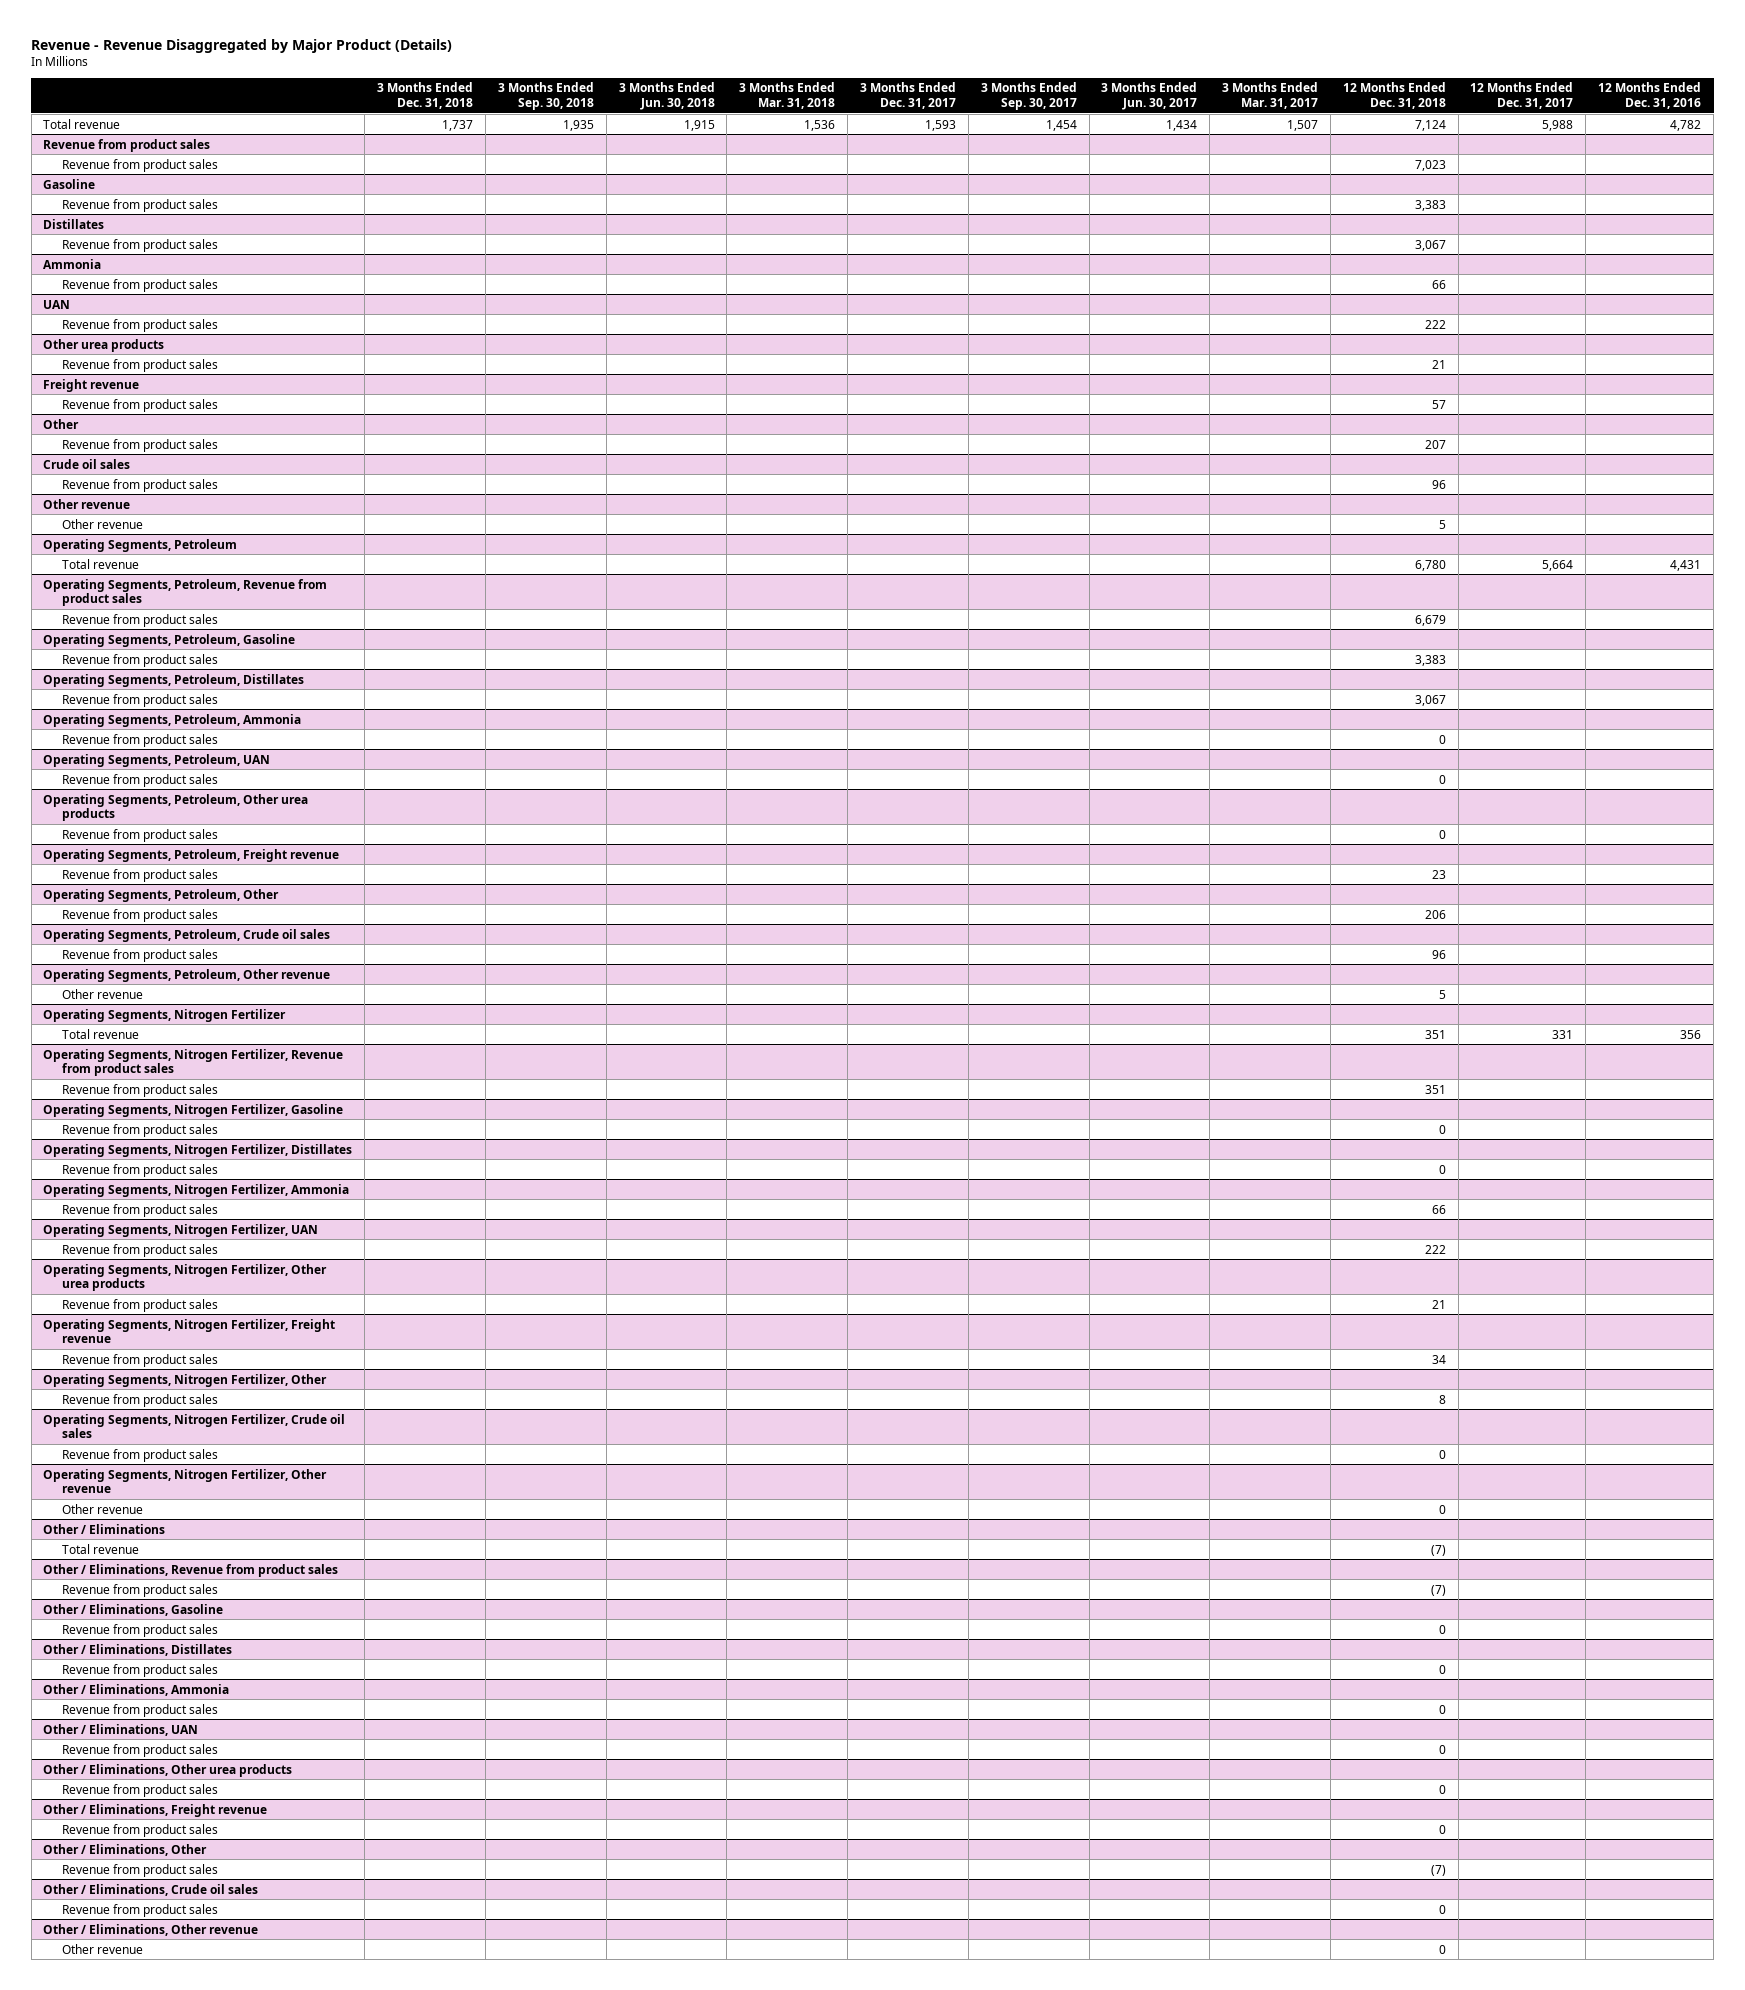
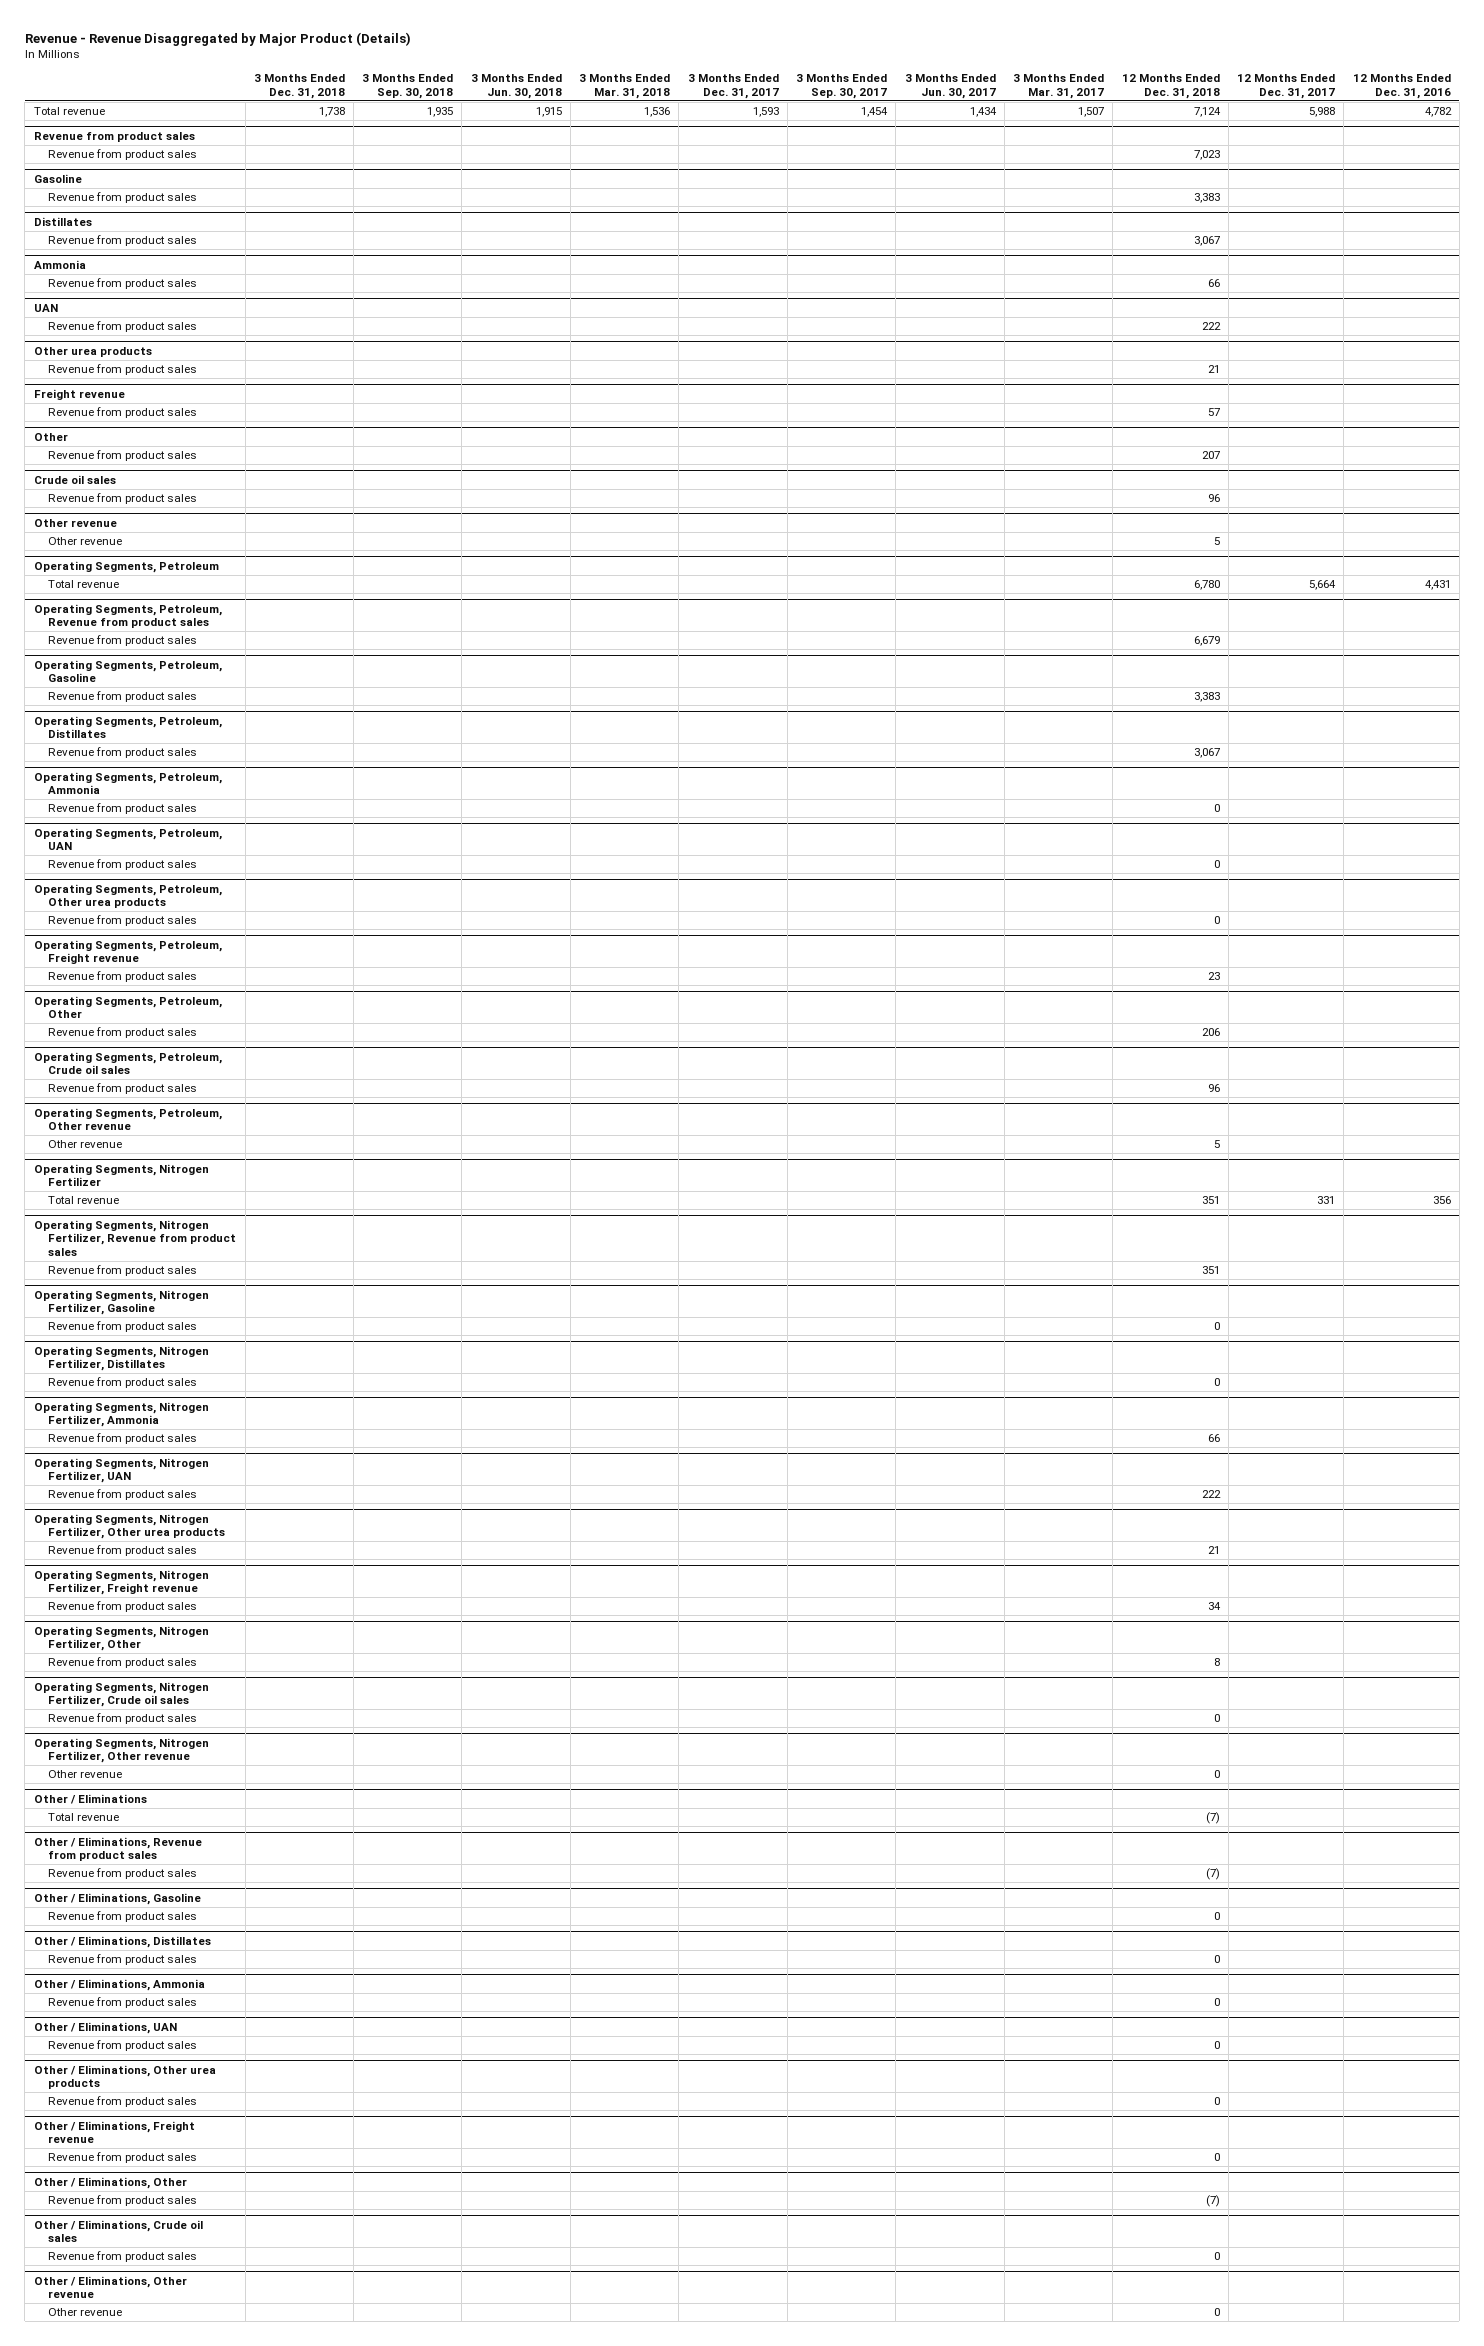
- Total revenue | 1,737 | 1,935 | 1,915 | 1,536 | 1,593 | 1,454 | 1,434 | 1,507 | 7,124 | 5,988 | 4,782
+ Total revenue | 1,738 | 1,935 | 1,915 | 1,536 | 1,593 | 1,454 | 1,434 | 1,507 | 7,124 | 5,988 | 4,782

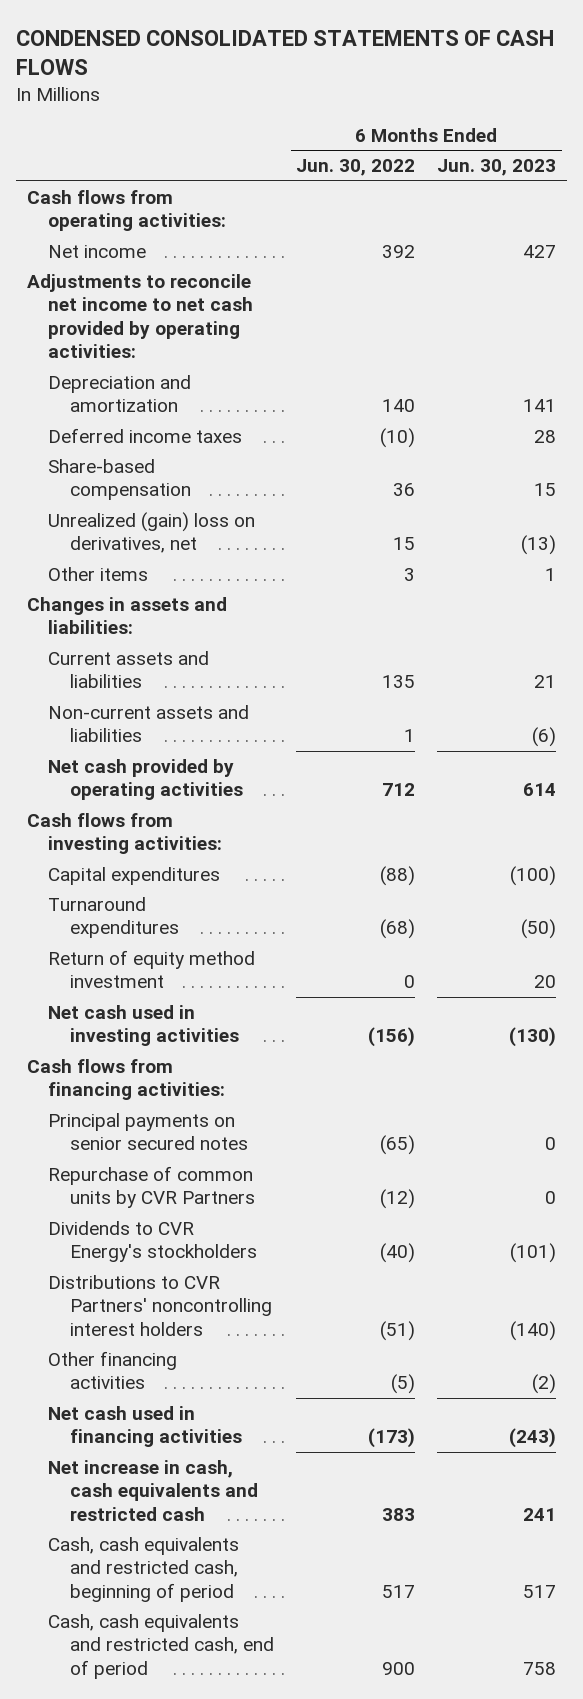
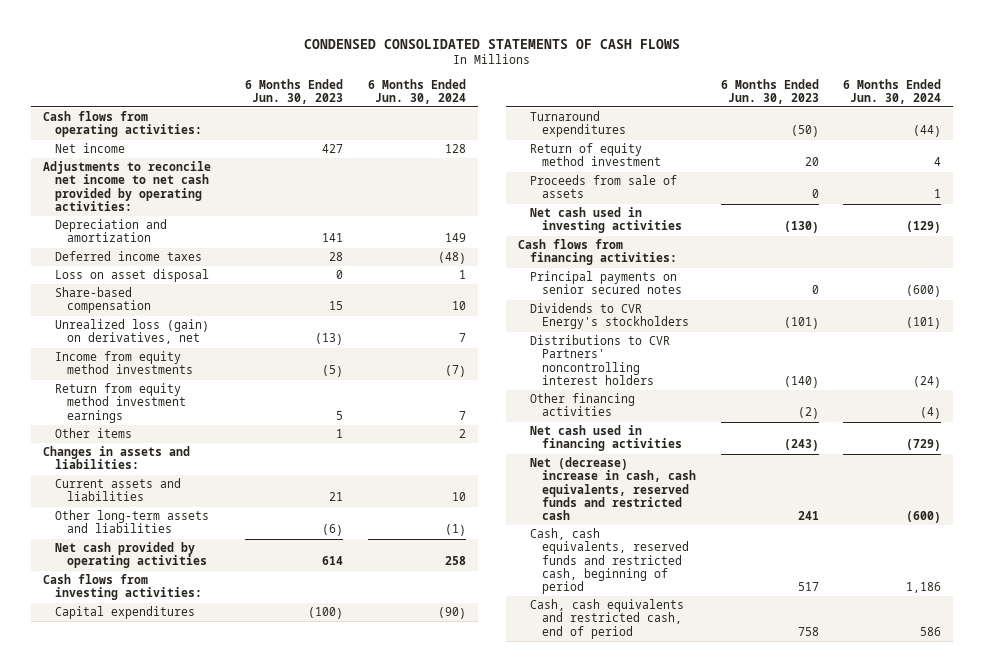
- | 6 Months Ended Jun. 30, 2022 | 6 Months Ended Jun. 30, 2023
+ | 6 Months Ended Jun. 30, 2023 | 6 Months Ended Jun. 30, 2024
+ Loss on asset disposal | 0 | 1
- Unrealized (gain) loss on derivatives, net | 15 | (13)
+ Unrealized loss (gain) on derivatives, net | (13) | 7
+ Income from equity method investments | (5) | (7)
+ Return from equity method investment earnings | 5 | 7
- Non-current assets and liabilities | 1 | (6)
+ Other long-term assets and liabilities | (6) | (1)
+ Proceeds from sale of assets | 0 | 1
- Repurchase of common units by CVR Partners | (12) | 0
- Net increase in cash, cash equivalents and restricted cash | 383 | 241
- Cash, cash equivalents and restricted cash, beginning of period | 517 | 517
+ Net (decrease) increase in cash, cash equivalents, reserved funds and restricted cash | 241 | (600)
+ Cash, cash equivalents, reserved funds and restricted cash, beginning of period | 517 | 1,186

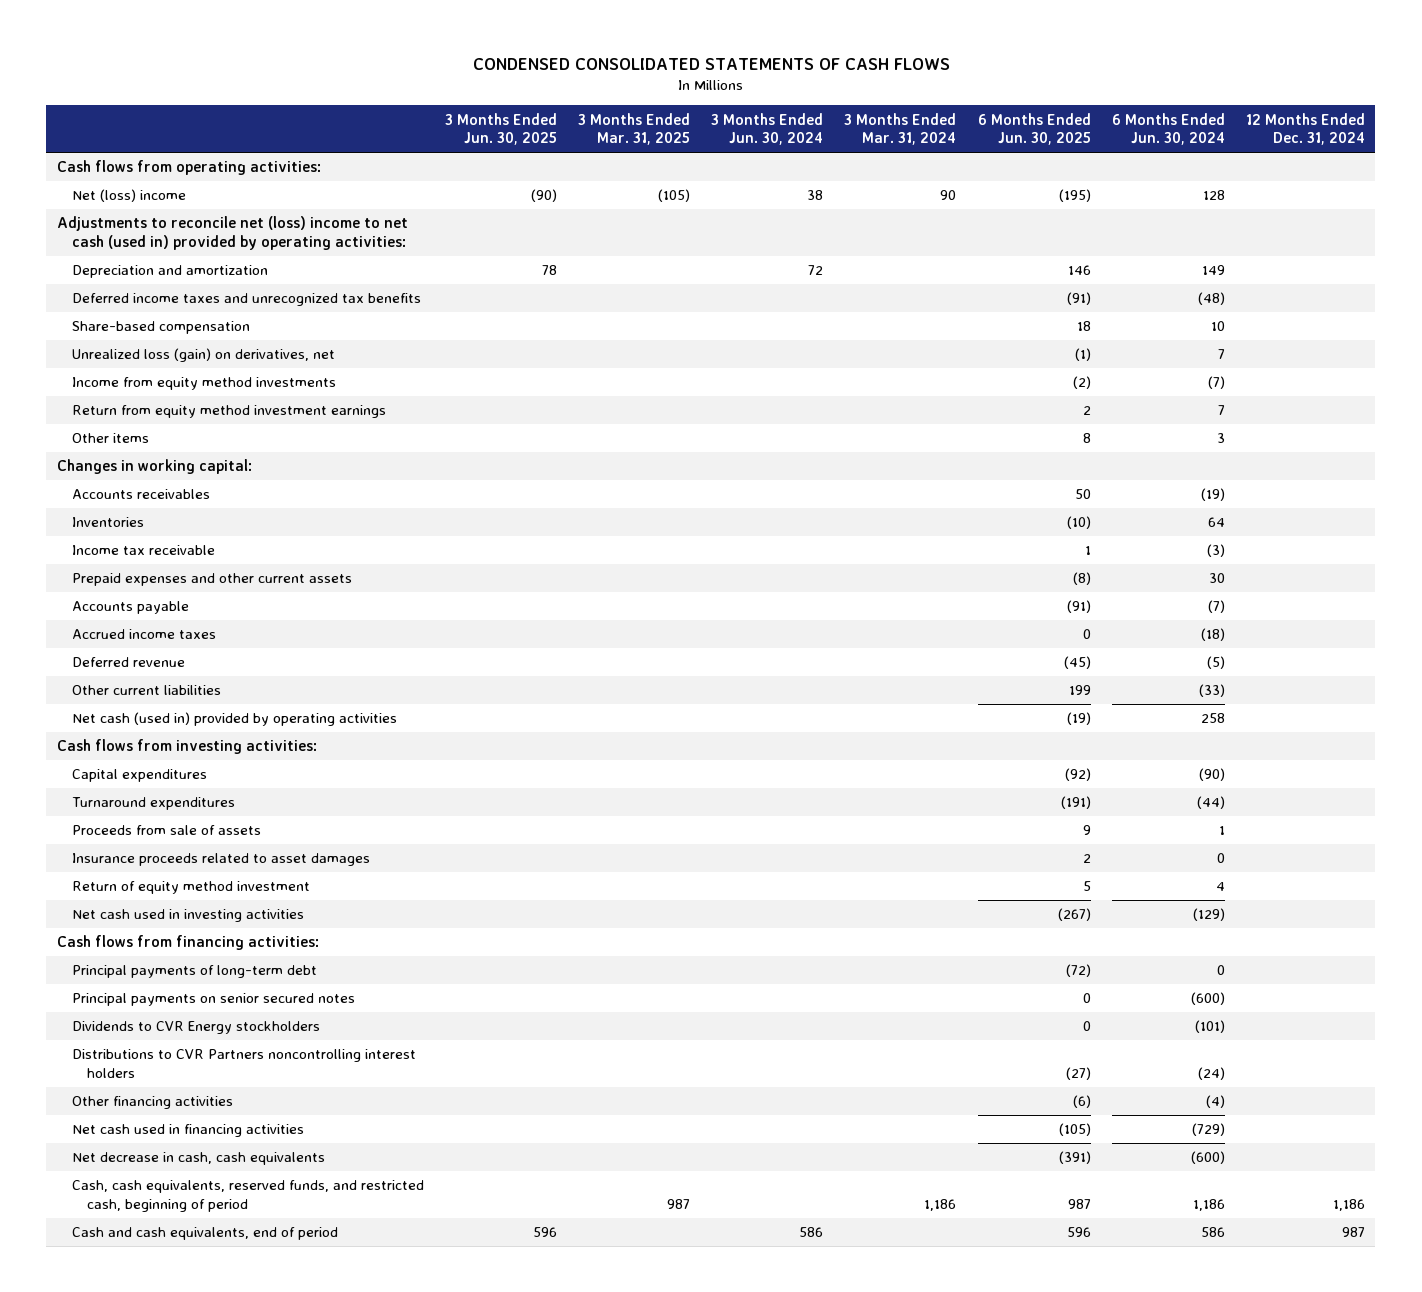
- | 6 Months Ended Jun. 30, 2023 | 6 Months Ended Jun. 30, 2024
+ | 3 Months Ended Jun. 30, 2025 | 3 Months Ended Mar. 31, 2025 | 3 Months Ended Jun. 30, 2024 | 3 Months Ended Mar. 31, 2024 | 6 Months Ended Jun. 30, 2025 | 6 Months Ended Jun. 30, 2024 | 12 Months Ended Dec. 31, 2024
- Net income | 427 | 128
- Adjustments to reconcile net income to net cash provided by operating activities:
+ Net (loss) income | (90) | (105) | 38 | 90 | (195) | 128 |
+ Adjustments to reconcile net (loss) income to net cash (used in) provided by operating activities:
- Deferred income taxes | 28 | (48)
- Loss on asset disposal | 0 | 1
+ Deferred income taxes and unrecognized tax benefits | | | | | (91) | (48) |
- Other items | 1 | 2
- Changes in assets and liabilities:
- Current assets and liabilities | 21 | 10
- Other long-term assets and liabilities | (6) | (1)
- Net cash provided by operating activities | 614 | 258
+ Other items | | | | | 8 | 3 |
+ Changes in working capital:
+ Accounts receivables | | | | | 50 | (19) |
+ Inventories | | | | | (10) | 64 |
+ Income tax receivable | | | | | 1 | (3) |
+ Prepaid expenses and other current assets | | | | | (8) | 30 |
+ Accounts payable | | | | | (91) | (7) |
+ Accrued income taxes | | | | | 0 | (18) |
+ Deferred revenue | | | | | (45) | (5) |
+ Other current liabilities | | | | | 199 | (33) |
+ Net cash (used in) provided by operating activities | | | | | (19) | 258 |
+ Insurance proceeds related to asset damages | | | | | 2 | 0 |
moved down: Return of equity method investment | | | | | 5 | 4 |
+ Principal payments of long-term debt | | | | | (72) | 0 |
- Dividends to CVR Energy's stockholders | (101) | (101)
- Distributions to CVR Partners' noncontrolling interest holders | (140) | (24)
+ Dividends to CVR Energy stockholders | | | | | 0 | (101) |
+ Distributions to CVR Partners noncontrolling interest holders | | | | | (27) | (24) |
- Net (decrease) increase in cash, cash equivalents, reserved funds and restricted cash | 241 | (600)
- Cash, cash equivalents, reserved funds and restricted cash, beginning of period | 517 | 1,186
- Cash, cash equivalents and restricted cash, end of period | 758 | 586
+ Net decrease in cash, cash equivalents | | | | | (391) | (600) |
+ Cash, cash equivalents, reserved funds, and restricted cash, beginning of period | | 987 | | 1,186 | 987 | 1,186 | 1,186
+ Cash and cash equivalents, end of period | 596 | | 586 | | 596 | 586 | 987

